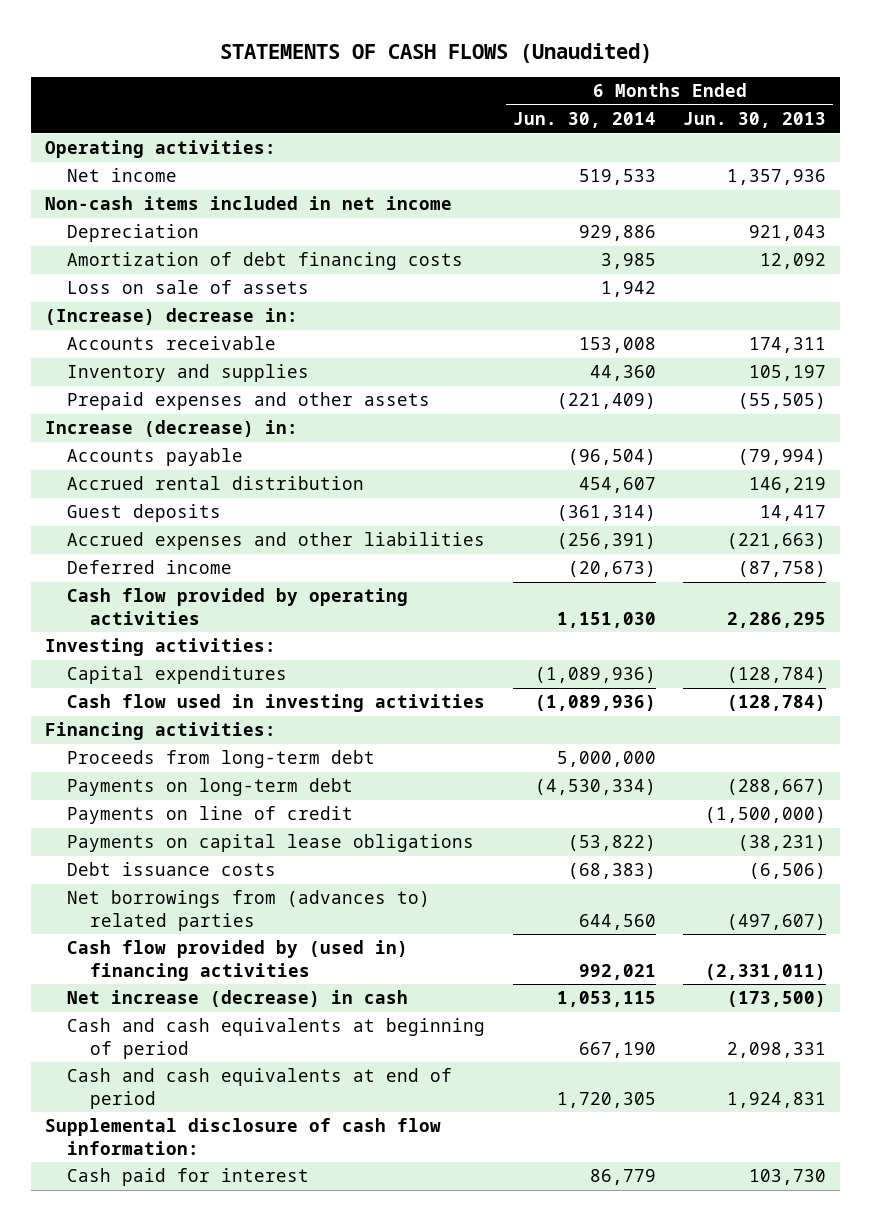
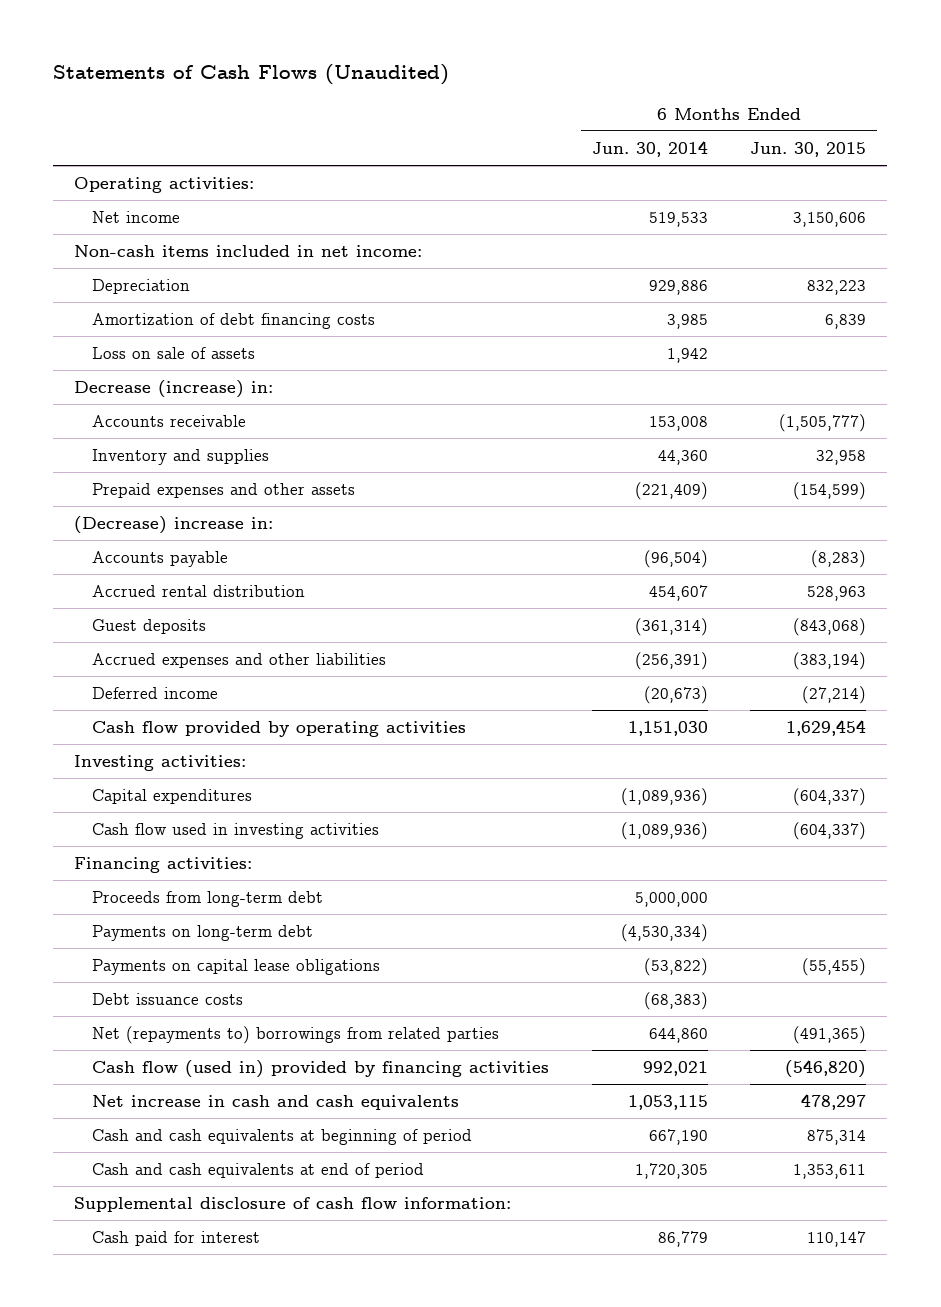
- STATEMENTS OF CASH FLOWS (Unaudited)
+ Statements of Cash Flows (Unaudited)
- | 6 Months Ended Jun. 30, 2014 | 6 Months Ended Jun. 30, 2013
+ | 6 Months Ended Jun. 30, 2014 | 6 Months Ended Jun. 30, 2015
- Non-cash items included in net income
+ Non-cash items included in net income:
- (Increase) decrease in:
+ Decrease (increase) in:
- Increase (decrease) in:
+ (Decrease) increase in:
- Payments on line of credit | | (1,500,000)
- Net borrowings from (advances to) related parties | 644,560 | (497,607)
- Cash flow provided by (used in) financing activities | 992,021 | (2,331,011)
- Net increase (decrease) in cash | 1,053,115 | (173,500)
+ Net (repayments to) borrowings from related parties | 644,860 | (491,365)
+ Cash flow (used in) provided by financing activities | 992,021 | (546,820)
+ Net increase in cash and cash equivalents | 1,053,115 | 478,297

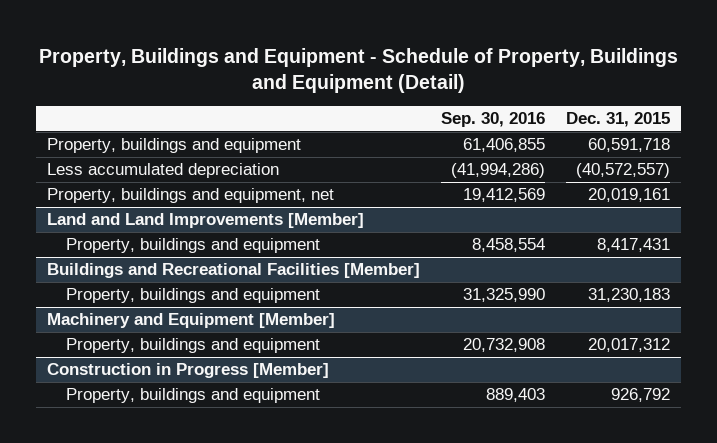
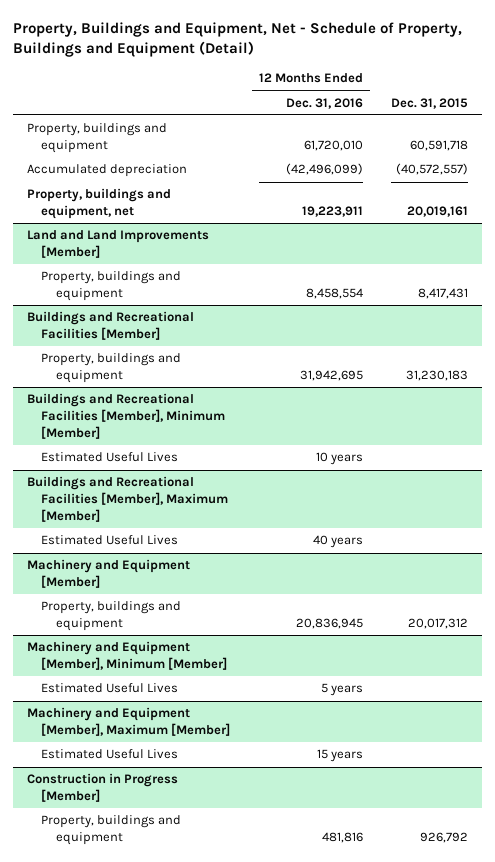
- Property, Buildings and Equipment - Schedule of Property, Buildings and Equipment (Detail)
+ Property, Buildings and Equipment, Net - Schedule of Property, Buildings and Equipment (Detail)
- | Sep. 30, 2016 | Dec. 31, 2015
+ | 12 Months Ended Dec. 31, 2016 | Dec. 31, 2015
- Less accumulated depreciation | (41,994,286) | (40,572,557)
+ Accumulated depreciation | (42,496,099) | (40,572,557)
+ Buildings and Recreational Facilities [Member], Minimum [Member]
+ Estimated Useful Lives | 10 years |
+ Buildings and Recreational Facilities [Member], Maximum [Member]
+ Estimated Useful Lives | 40 years |
+ Machinery and Equipment [Member], Minimum [Member]
+ Estimated Useful Lives | 5 years |
+ Machinery and Equipment [Member], Maximum [Member]
+ Estimated Useful Lives | 15 years |

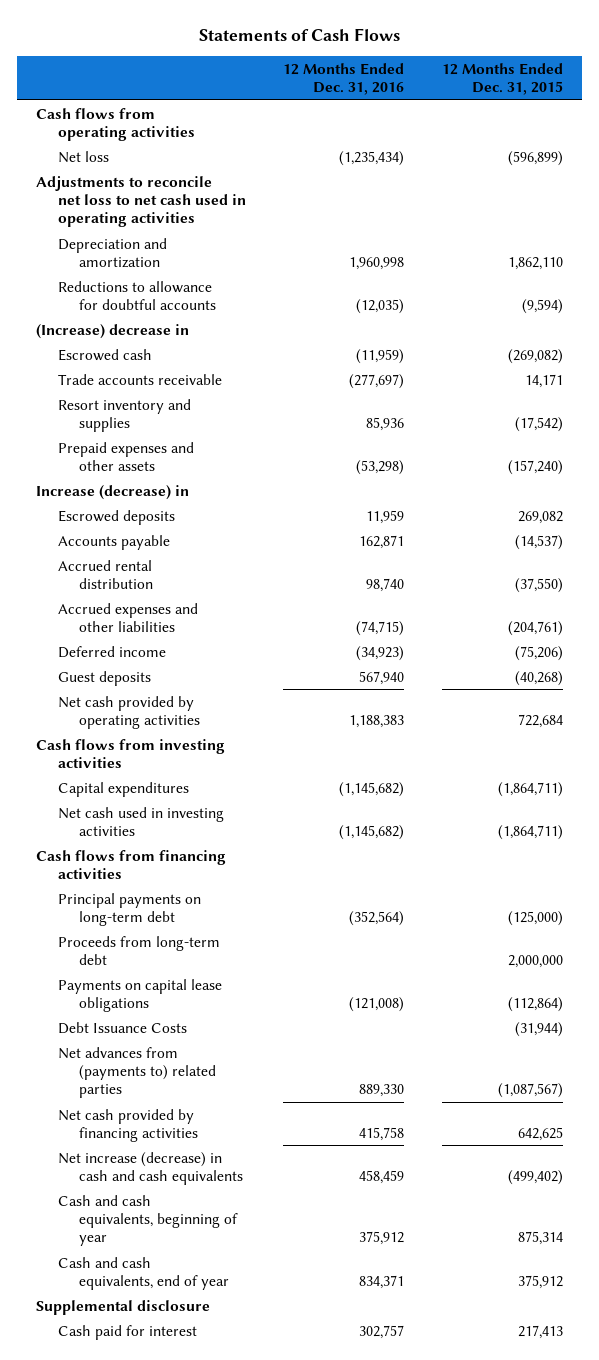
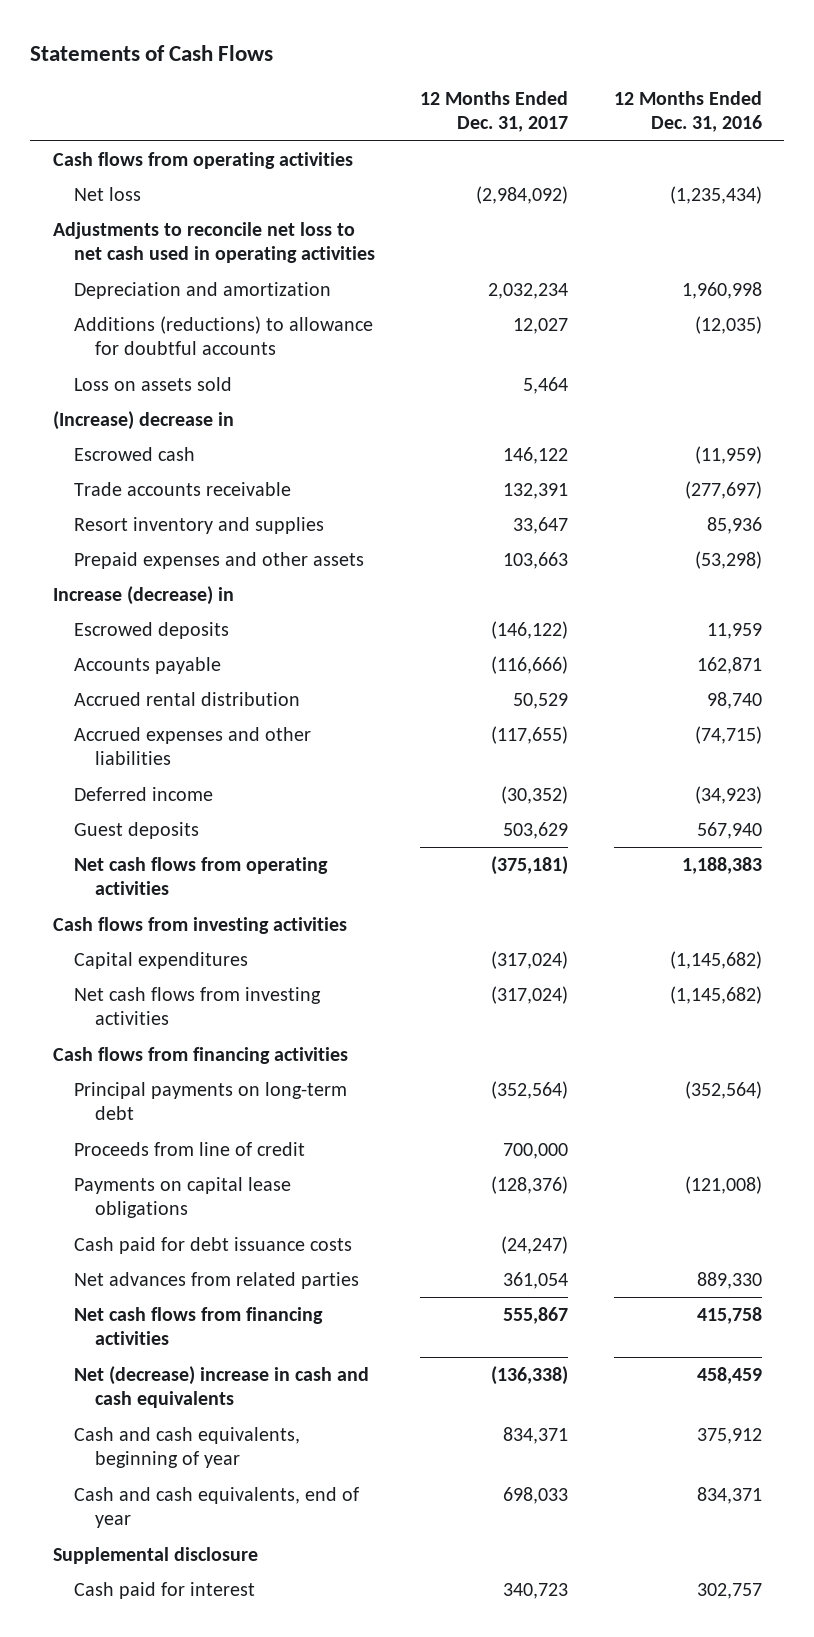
- | 12 Months Ended Dec. 31, 2016 | 12 Months Ended Dec. 31, 2015
+ | 12 Months Ended Dec. 31, 2017 | 12 Months Ended Dec. 31, 2016
- Reductions to allowance for doubtful accounts | (12,035) | (9,594)
+ Additions (reductions) to allowance for doubtful accounts | 12,027 | (12,035)
+ Loss on assets sold | 5,464 |
- Net cash provided by operating activities | 1,188,383 | 722,684
+ Net cash flows from operating activities | (375,181) | 1,188,383
- Net cash used in investing activities | (1,145,682) | (1,864,711)
+ Net cash flows from investing activities | (317,024) | (1,145,682)
- Proceeds from long-term debt | | 2,000,000
+ Proceeds from line of credit | 700,000 |
- Debt Issuance Costs | | (31,944)
- Net advances from (payments to) related parties | 889,330 | (1,087,567)
- Net cash provided by financing activities | 415,758 | 642,625
- Net increase (decrease) in cash and cash equivalents | 458,459 | (499,402)
+ Cash paid for debt issuance costs | (24,247) |
+ Net advances from related parties | 361,054 | 889,330
+ Net cash flows from financing activities | 555,867 | 415,758
+ Net (decrease) increase in cash and cash equivalents | (136,338) | 458,459

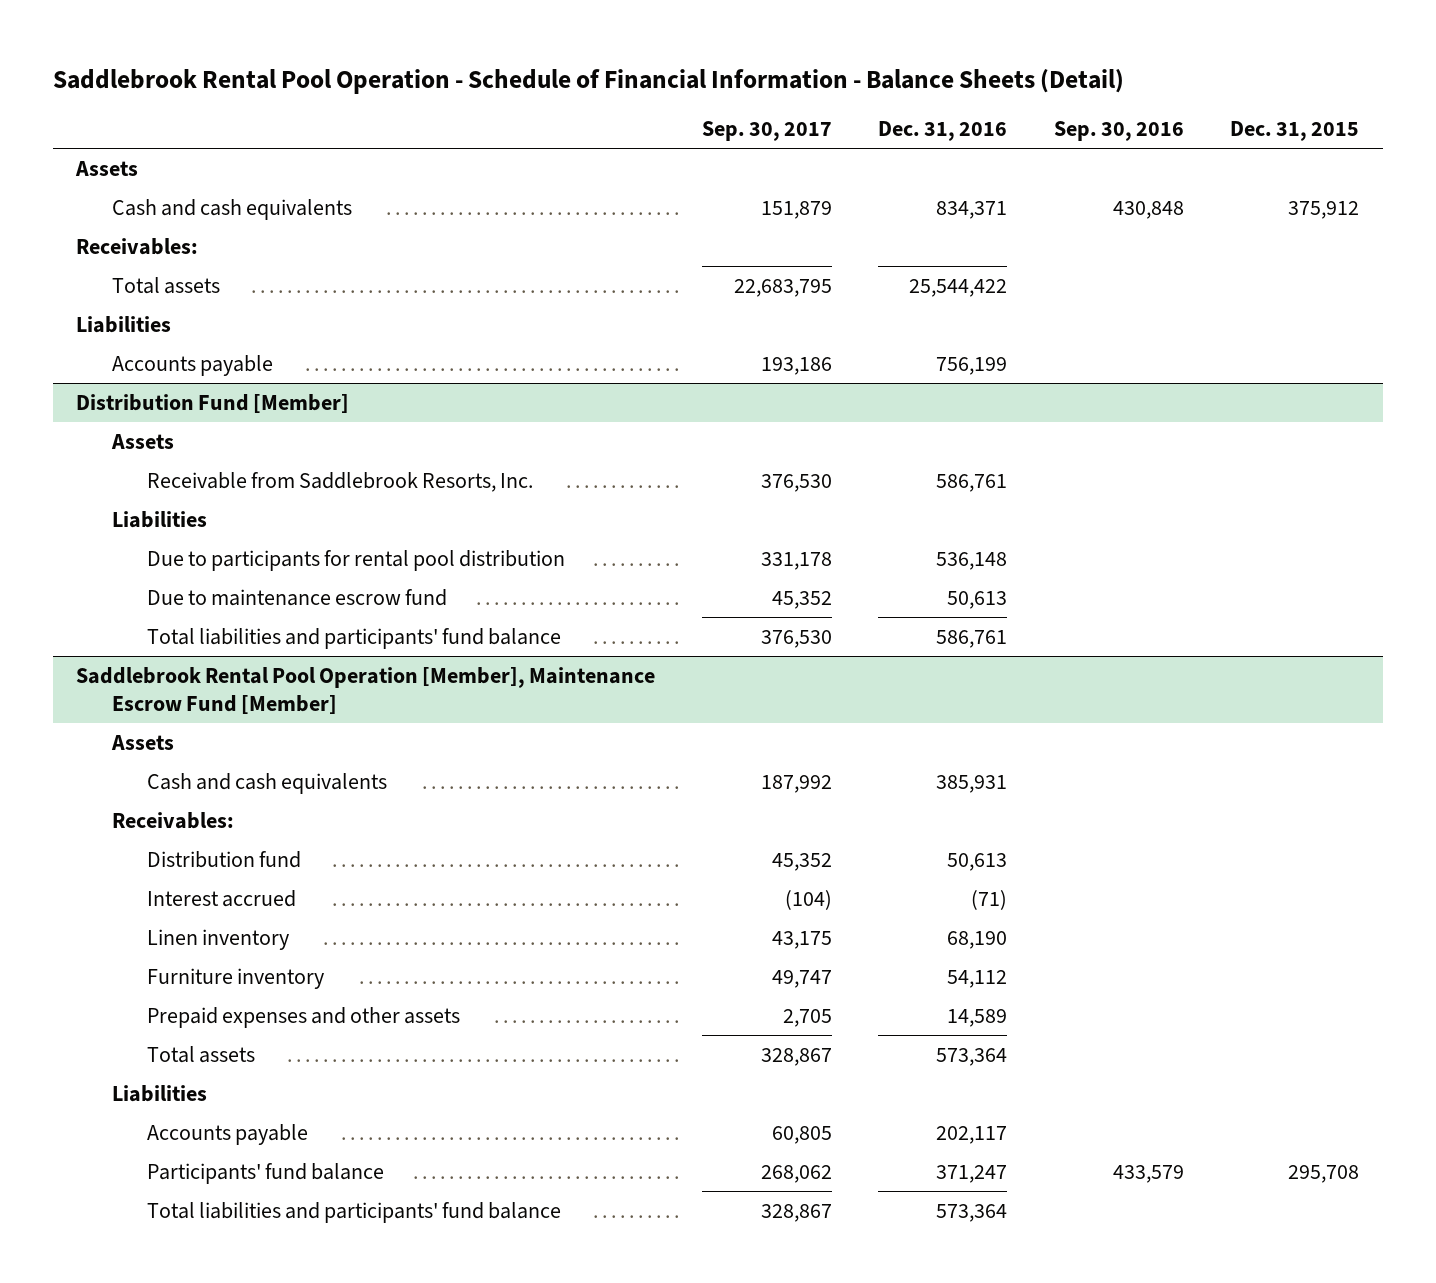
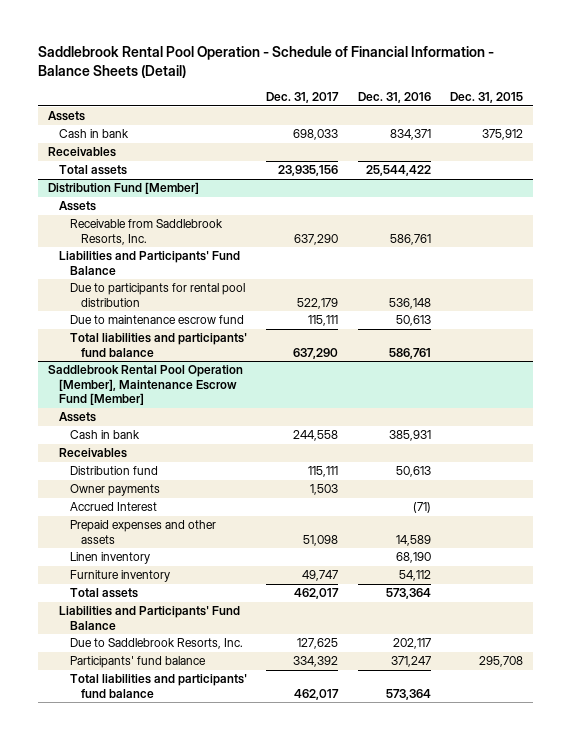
- | Sep. 30, 2017 | Dec. 31, 2016 | Sep. 30, 2016 | Dec. 31, 2015
+ | Dec. 31, 2017 | Dec. 31, 2016 | Dec. 31, 2015
- Cash and cash equivalents | 151,879 | 834,371 | 430,848 | 375,912
- Receivables:
+ Cash in bank | 698,033 | 834,371 | 375,912
+ Receivables
- Liabilities
- Accounts payable | 193,186 | 756,199 | |
@ Distribution Fund [Member]
- Liabilities
+ Liabilities and Participants' Fund Balance
@ Saddlebrook Rental Pool Operation [Member], Maintenance Escrow Fund [Member]
- Cash and cash equivalents | 187,992 | 385,931 | |
- Receivables:
+ Cash in bank | 244,558 | 385,931 |
+ Receivables
- Interest accrued | (104) | (71) | |
+ Owner payments | 1,503 | |
+ Accrued Interest | | (71) |
moved up: Prepaid expenses and other assets | 51,098 | 14,589 |
- Liabilities
- Accounts payable | 60,805 | 202,117 | |
+ Liabilities and Participants' Fund Balance
+ Due to Saddlebrook Resorts, Inc. | 127,625 | 202,117 |

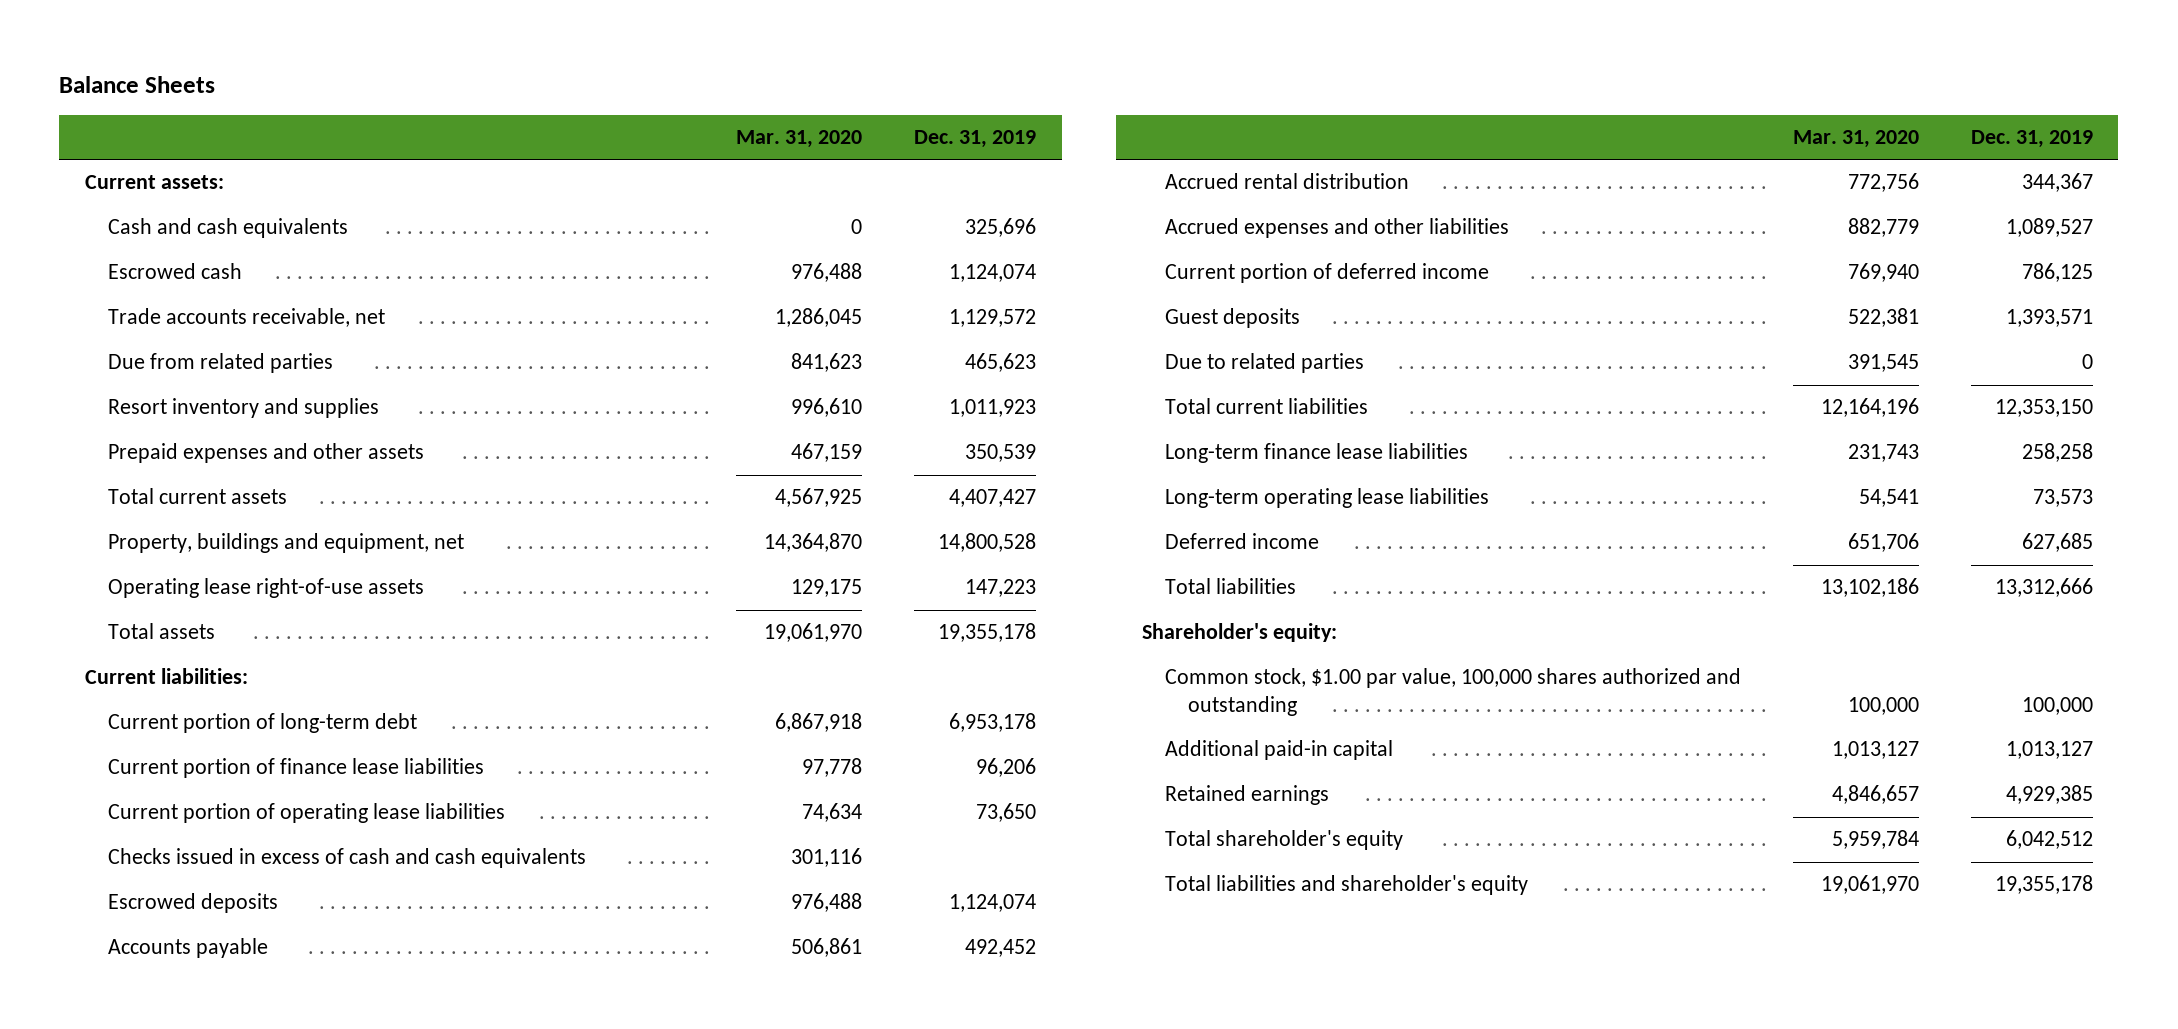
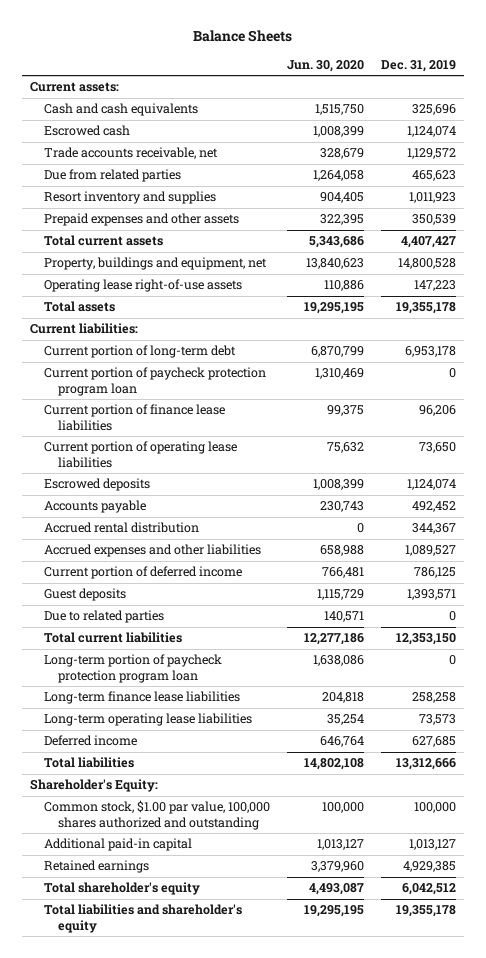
- | Mar. 31, 2020 | Dec. 31, 2019
+ | Jun. 30, 2020 | Dec. 31, 2019
+ Current portion of paycheck protection program loan | 1,310,469 | 0
- Checks issued in excess of cash and cash equivalents | 301,116 |
+ Long-term portion of paycheck protection program loan | 1,638,086 | 0
- Shareholder's equity:
+ Shareholder's Equity:

